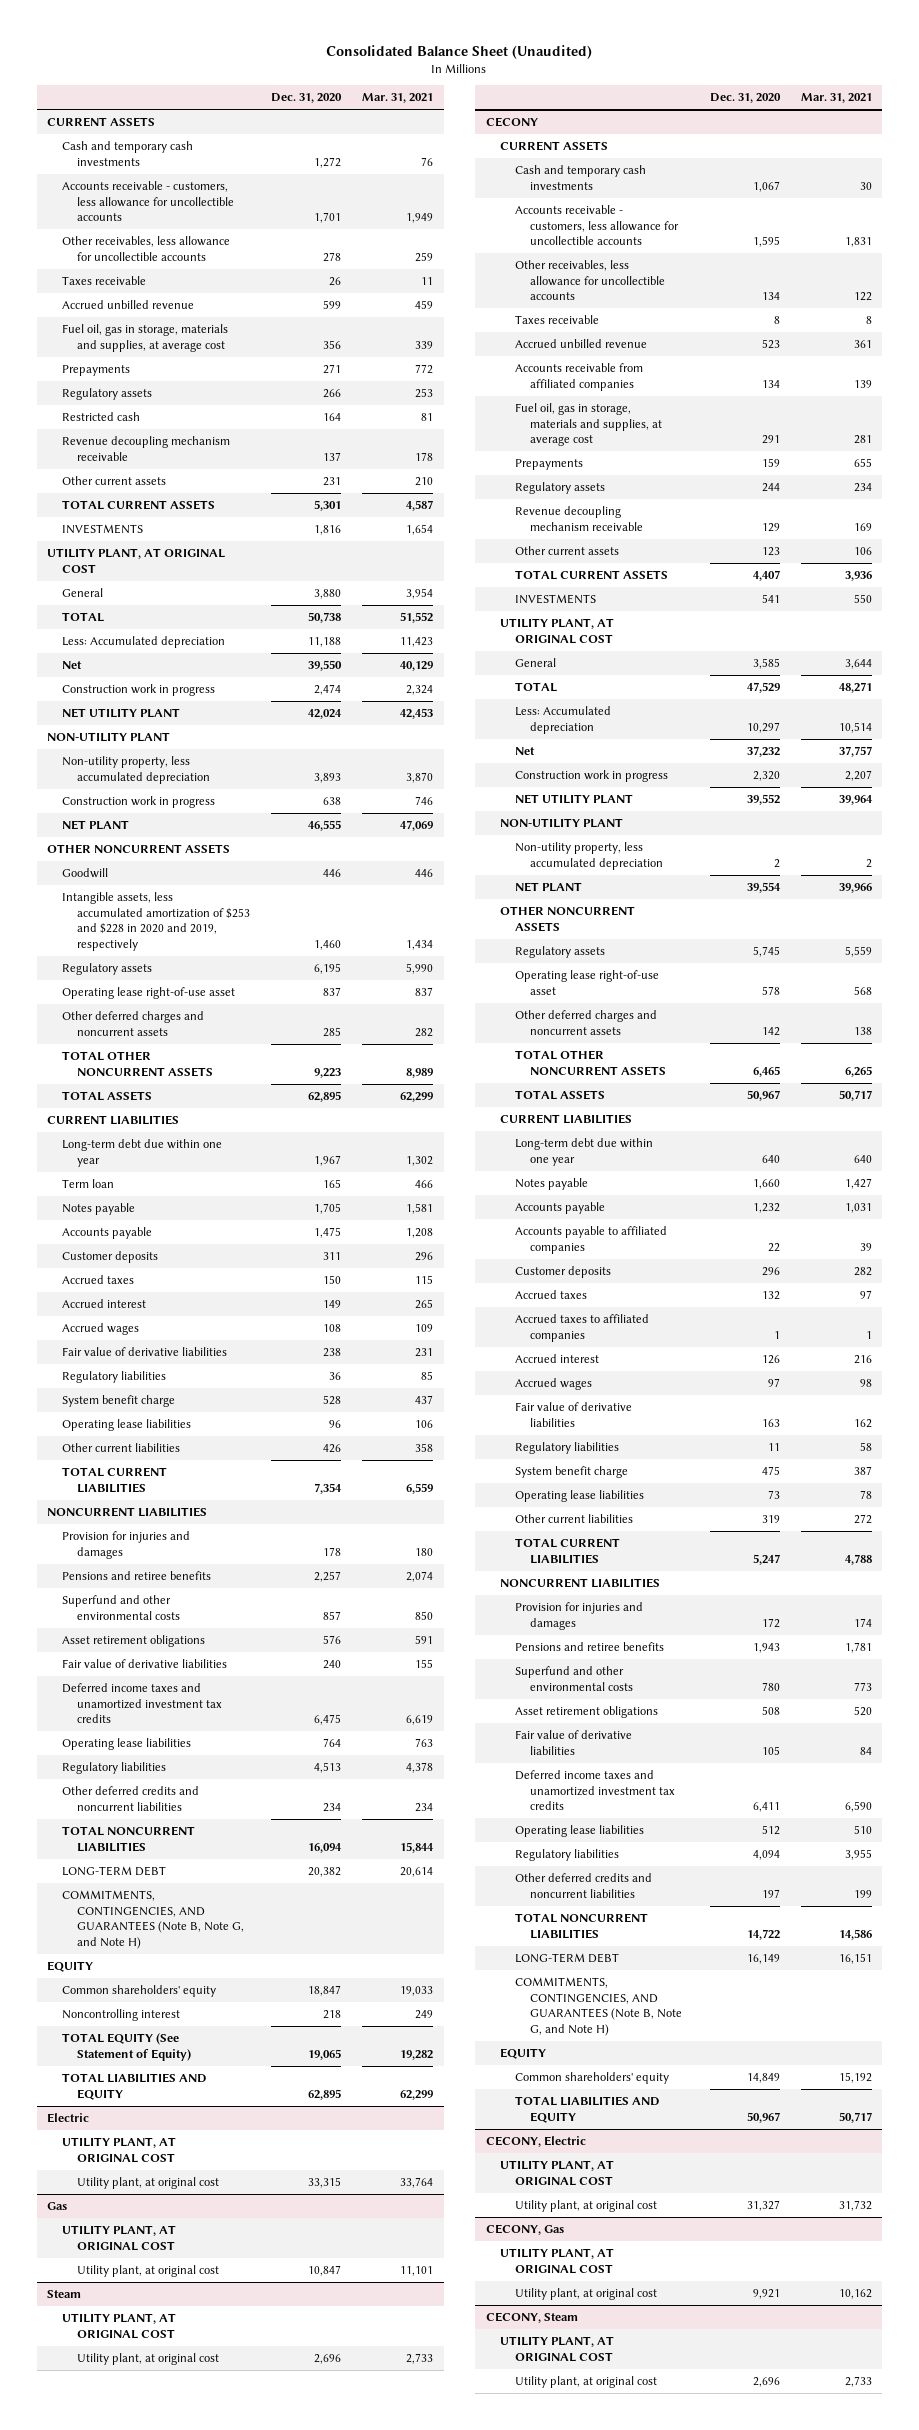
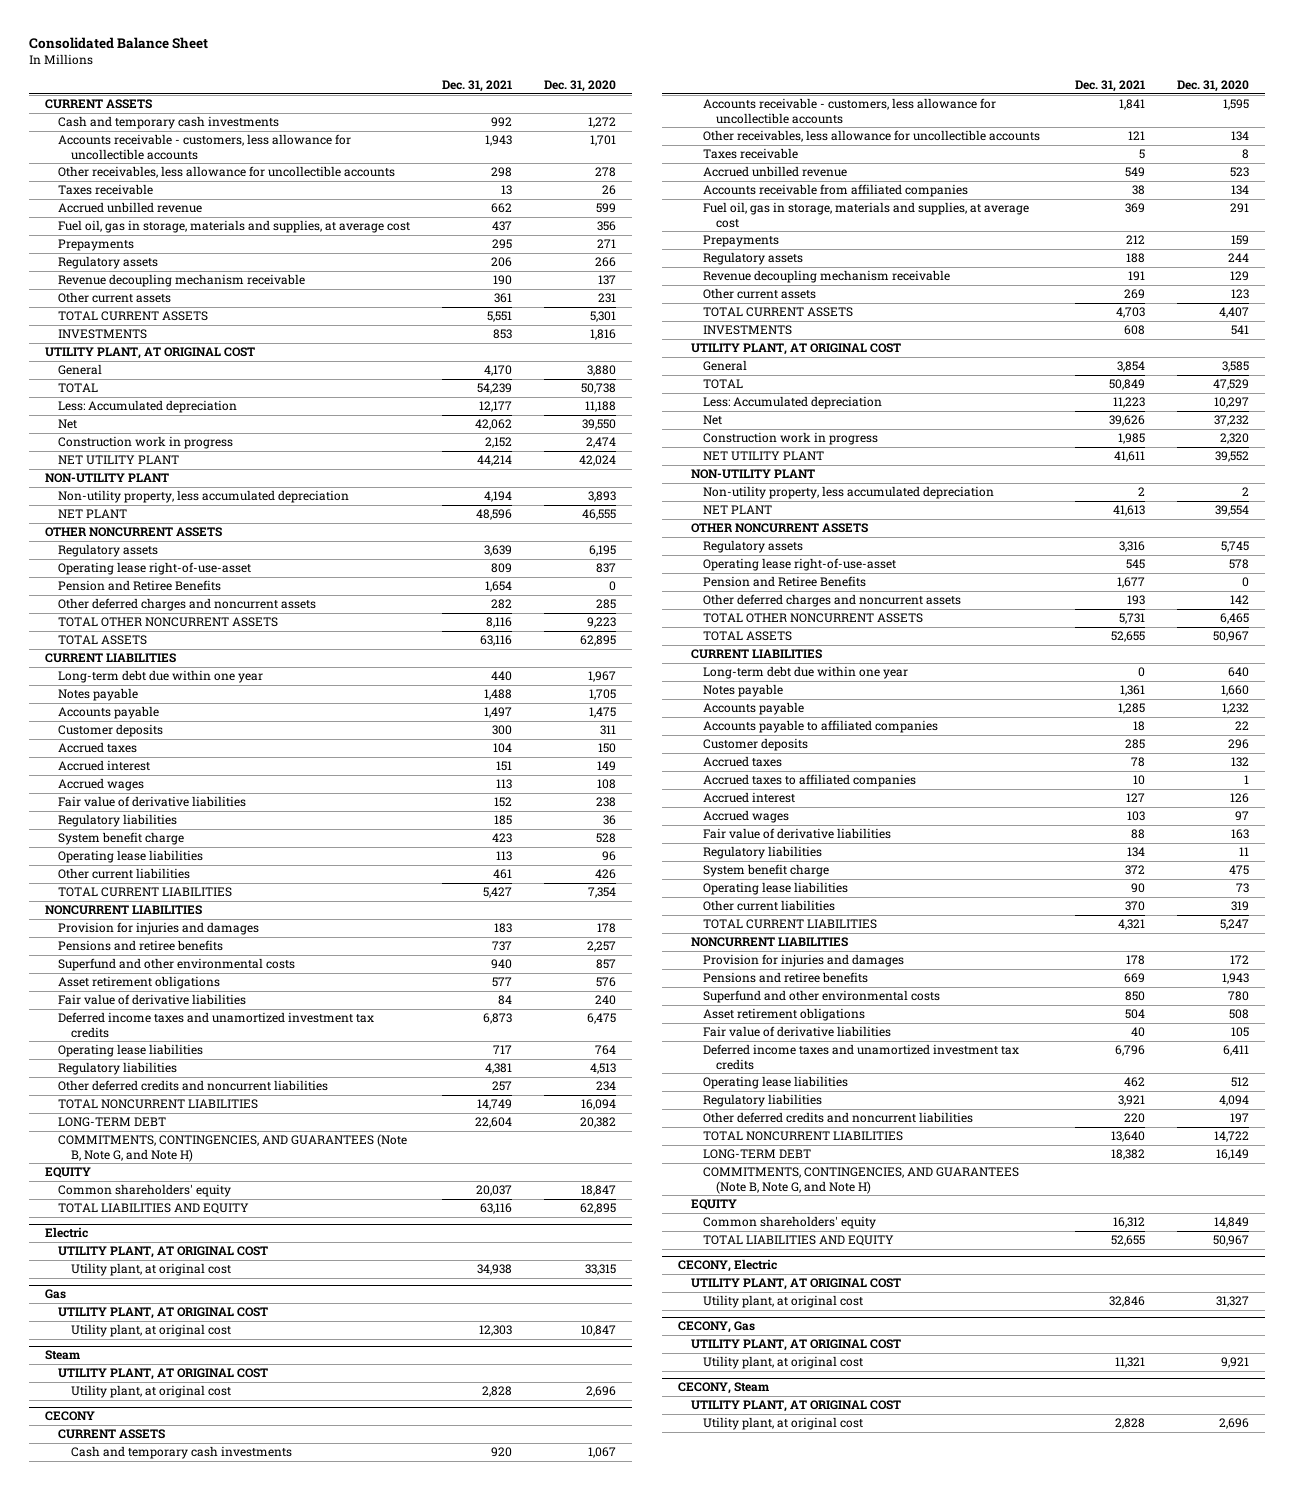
- Consolidated Balance Sheet (Unaudited)
+ Consolidated Balance Sheet
- | Dec. 31, 2020 | Mar. 31, 2021
+ | Dec. 31, 2021 | Dec. 31, 2020
- Restricted cash | 164 | 81
- Construction work in progress | 638 | 746
- Goodwill | 446 | 446
- Intangible assets, less accumulated amortization of $253 and $228 in 2020 and 2019, respectively | 1,460 | 1,434
- Operating lease right-of-use asset | 837 | 837
+ Operating lease right-of-use-asset | 809 | 837
+ Pension and Retiree Benefits | 1,654 | 0
- Term loan | 165 | 466
- Noncontrolling interest | 218 | 249
- TOTAL EQUITY (See Statement of Equity) | 19,065 | 19,282
@ CECONY
- Operating lease right-of-use asset | 578 | 568
+ Operating lease right-of-use-asset | 545 | 578
+ Pension and Retiree Benefits | 1,677 | 0

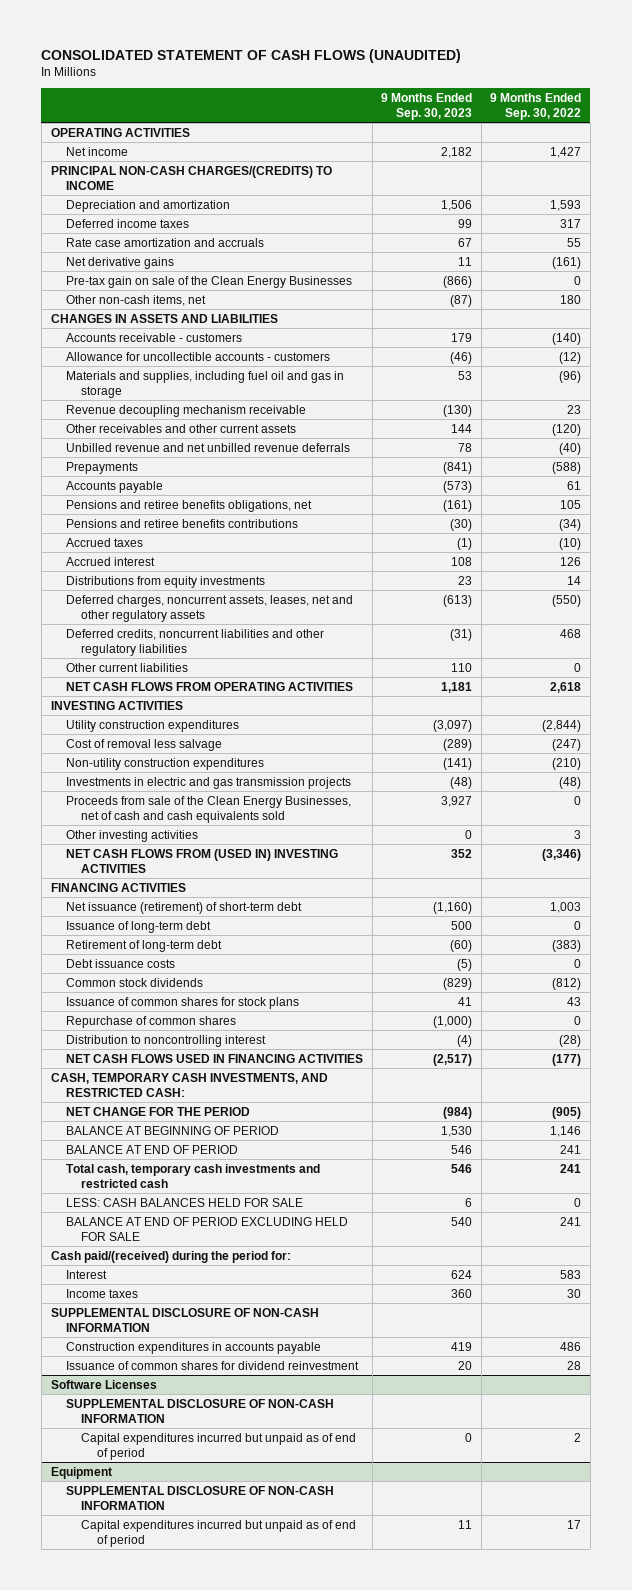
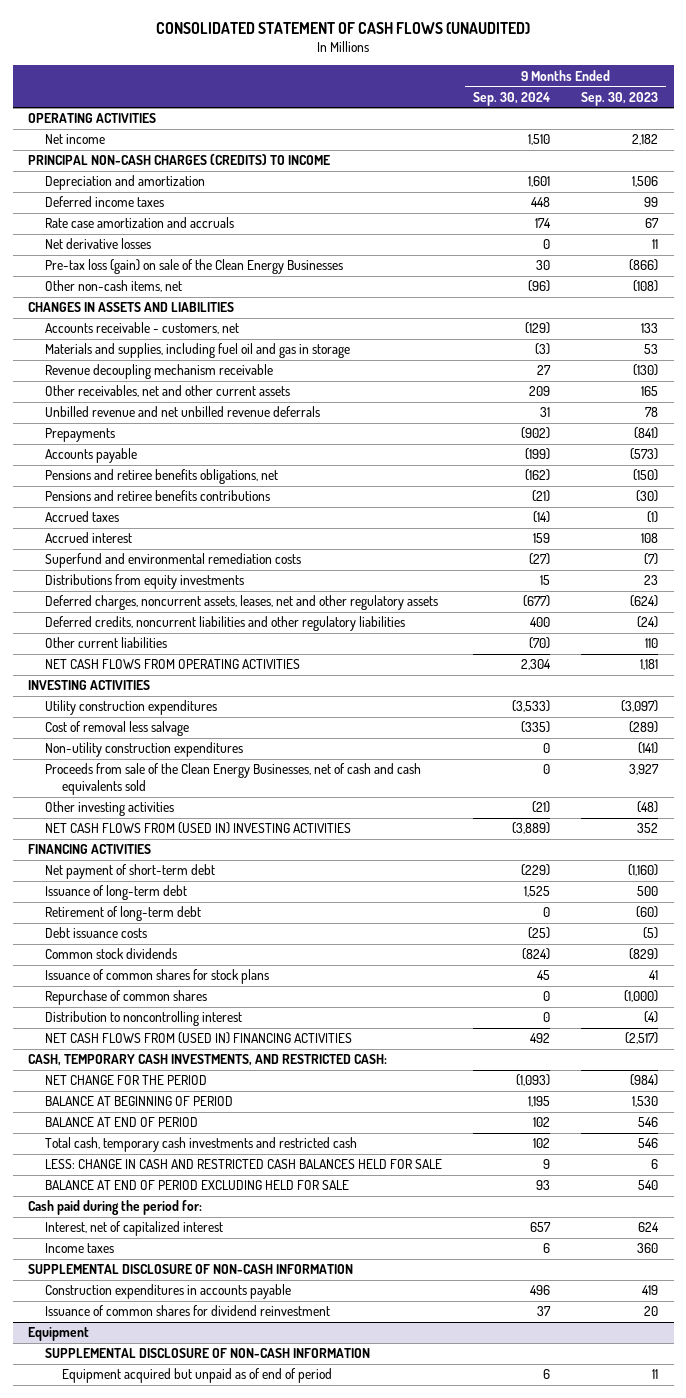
- | 9 Months Ended Sep. 30, 2023 | 9 Months Ended Sep. 30, 2022
+ | 9 Months Ended Sep. 30, 2024 | 9 Months Ended Sep. 30, 2023
- PRINCIPAL NON-CASH CHARGES/(CREDITS) TO INCOME
+ PRINCIPAL NON-CASH CHARGES (CREDITS) TO INCOME
- Net derivative gains | 11 | (161)
- Pre-tax gain on sale of the Clean Energy Businesses | (866) | 0
- Other non-cash items, net | (87) | 180
+ Net derivative losses | 0 | 11
+ Pre-tax loss (gain) on sale of the Clean Energy Businesses | 30 | (866)
+ Other non-cash items, net | (96) | (108)
- Accounts receivable - customers | 179 | (140)
- Allowance for uncollectible accounts - customers | (46) | (12)
+ Accounts receivable - customers, net | (129) | 133
- Other receivables and other current assets | 144 | (120)
+ Other receivables, net and other current assets | 209 | 165
- Pensions and retiree benefits obligations, net | (161) | 105
+ Pensions and retiree benefits obligations, net | (162) | (150)
+ Superfund and environmental remediation costs | (27) | (7)
- Deferred charges, noncurrent assets, leases, net and other regulatory assets | (613) | (550)
- Deferred credits, noncurrent liabilities and other regulatory liabilities | (31) | 468
+ Deferred charges, noncurrent assets, leases, net and other regulatory assets | (677) | (624)
+ Deferred credits, noncurrent liabilities and other regulatory liabilities | 400 | (24)
- Investments in electric and gas transmission projects | (48) | (48)
- Other investing activities | 0 | 3
+ Other investing activities | (21) | (48)
- Net issuance (retirement) of short-term debt | (1,160) | 1,003
+ Net payment of short-term debt | (229) | (1,160)
- NET CASH FLOWS USED IN FINANCING ACTIVITIES | (2,517) | (177)
+ NET CASH FLOWS FROM (USED IN) FINANCING ACTIVITIES | 492 | (2,517)
- LESS: CASH BALANCES HELD FOR SALE | 6 | 0
+ LESS: CHANGE IN CASH AND RESTRICTED CASH BALANCES HELD FOR SALE | 9 | 6
- Cash paid/(received) during the period for:
- Interest | 624 | 583
+ Cash paid during the period for:
+ Interest, net of capitalized interest | 657 | 624
- Software Licenses
- SUPPLEMENTAL DISCLOSURE OF NON-CASH INFORMATION
- Capital expenditures incurred but unpaid as of end of period | 0 | 2
@ Equipment
- Capital expenditures incurred but unpaid as of end of period | 11 | 17
+ Equipment acquired but unpaid as of end of period | 6 | 11

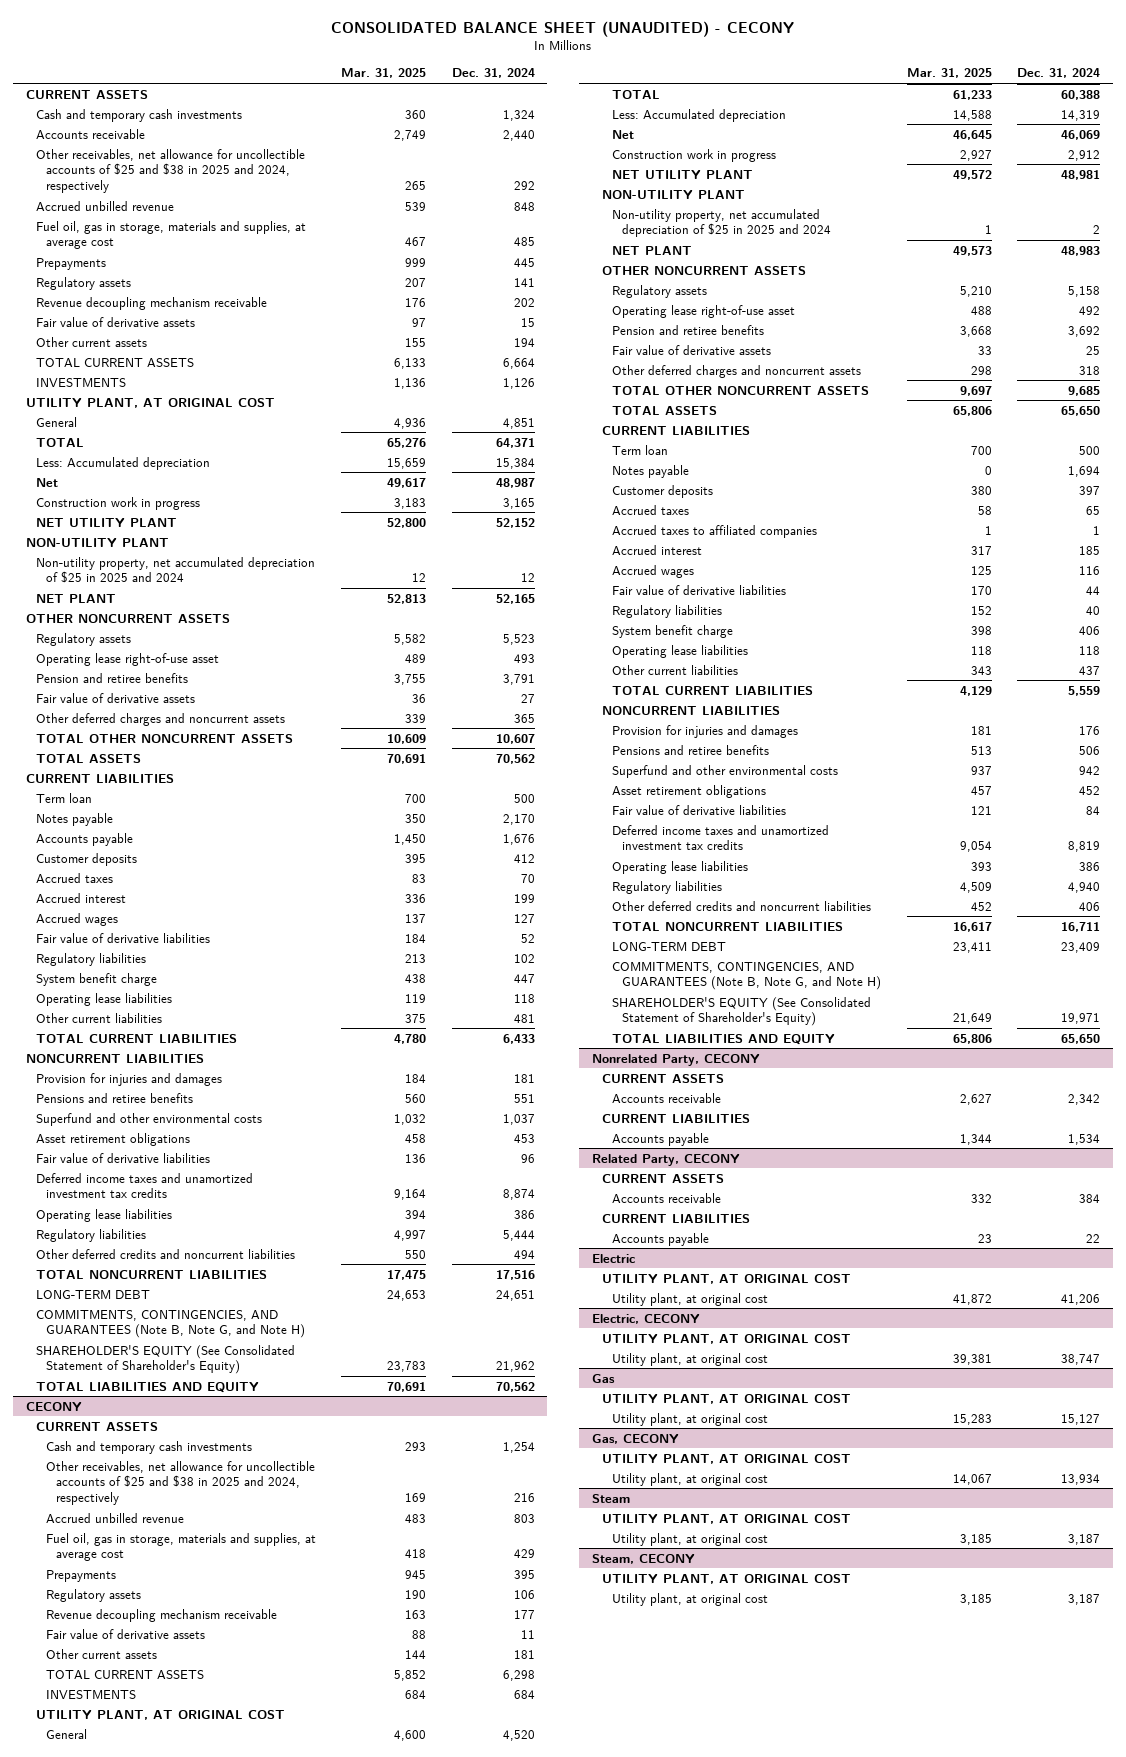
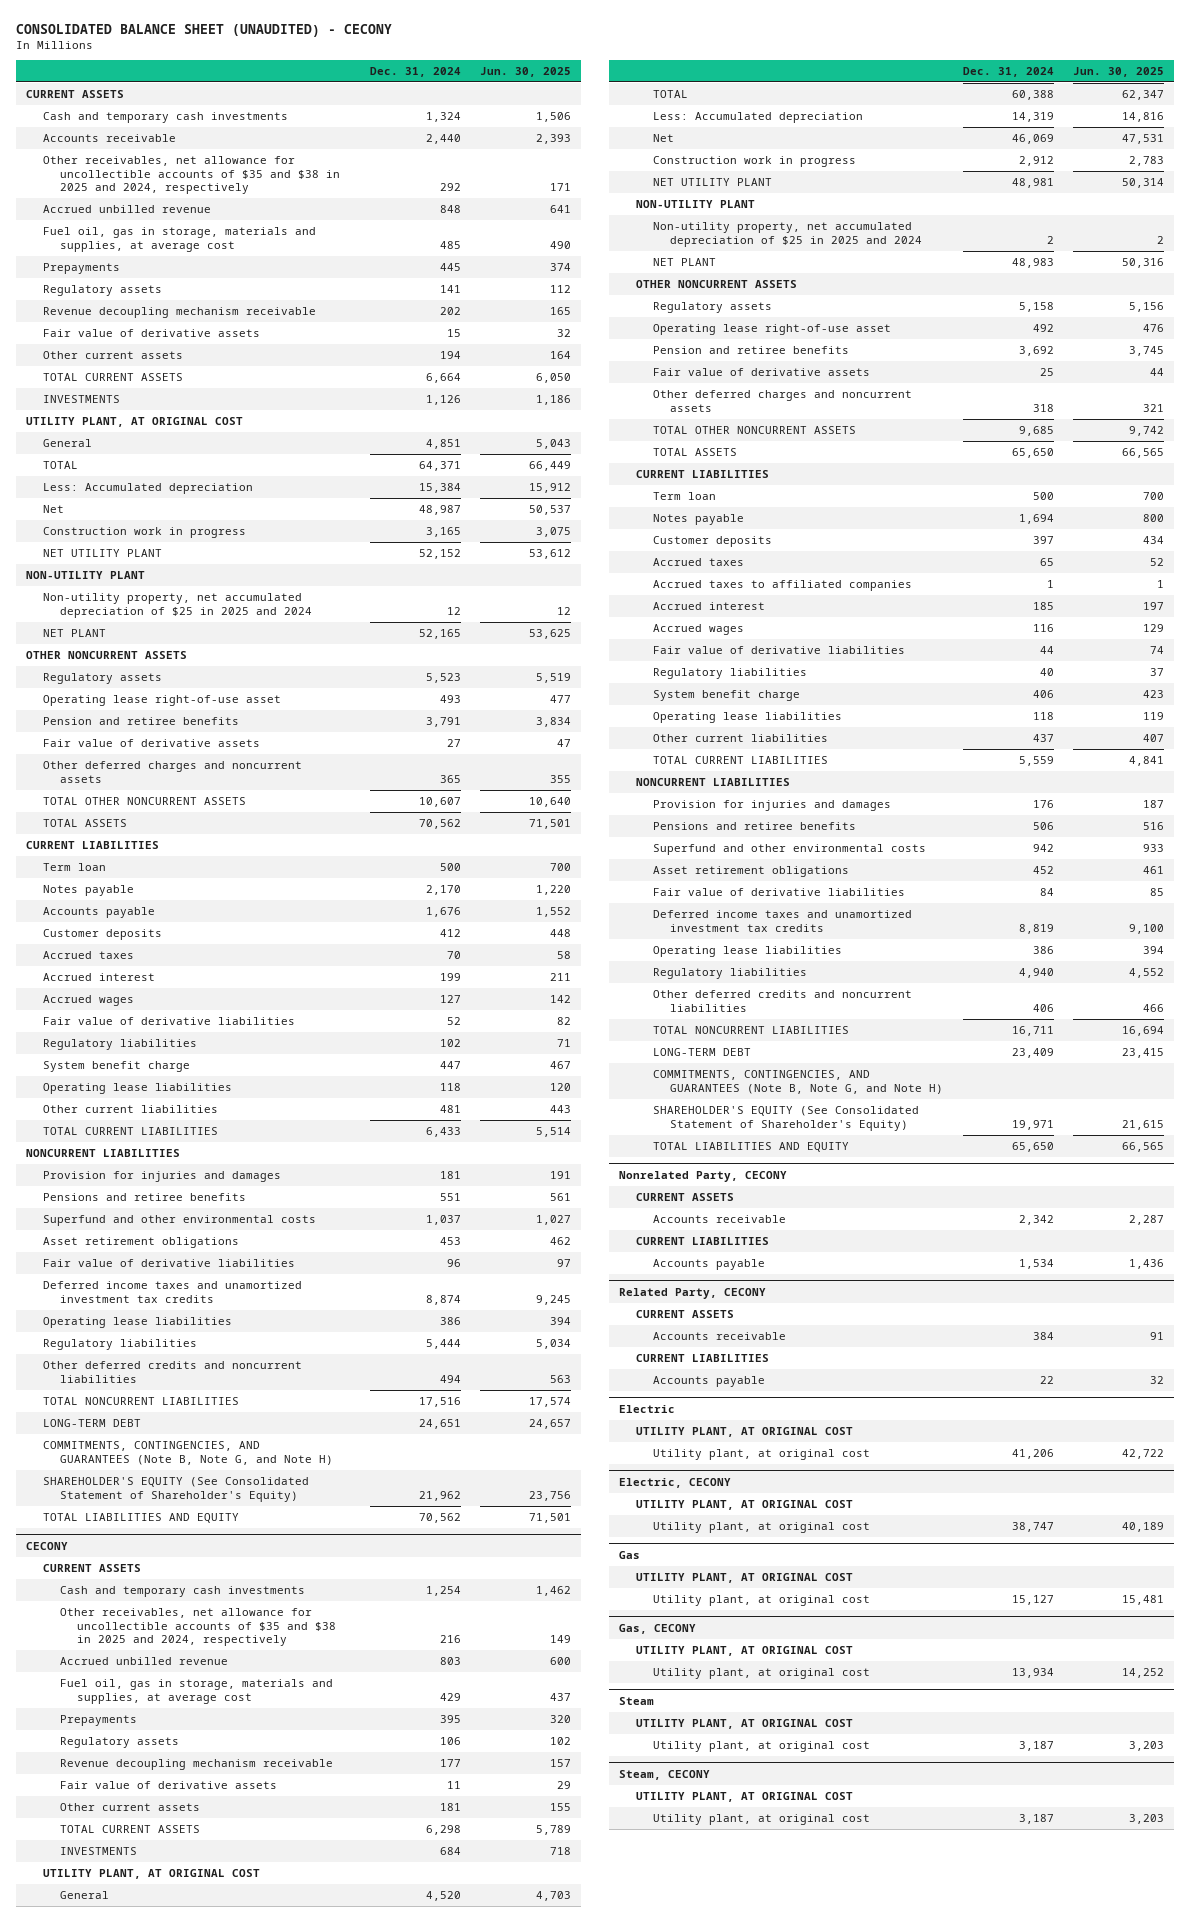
- | Mar. 31, 2025 | Dec. 31, 2024
+ | Dec. 31, 2024 | Jun. 30, 2025
- Other receivables, net allowance for uncollectible accounts of $25 and $38 in 2025 and 2024, respectively | 265 | 292
+ Other receivables, net allowance for uncollectible accounts of $35 and $38 in 2025 and 2024, respectively | 292 | 171
@ CECONY
- Other receivables, net allowance for uncollectible accounts of $25 and $38 in 2025 and 2024, respectively | 169 | 216
+ Other receivables, net allowance for uncollectible accounts of $35 and $38 in 2025 and 2024, respectively | 216 | 149

